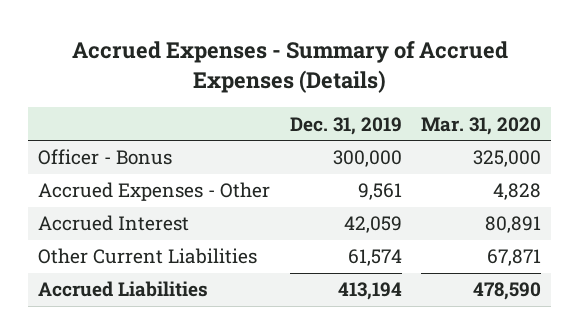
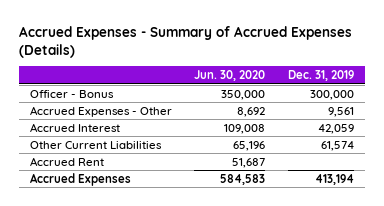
- | Dec. 31, 2019 | Mar. 31, 2020
+ | Jun. 30, 2020 | Dec. 31, 2019
- Accrued Liabilities | 413,194 | 478,590
+ Accrued Rent | 51,687 |
+ Accrued Expenses | 584,583 | 413,194

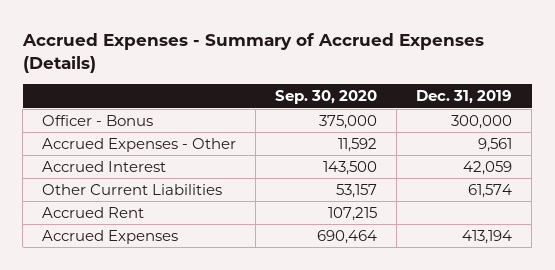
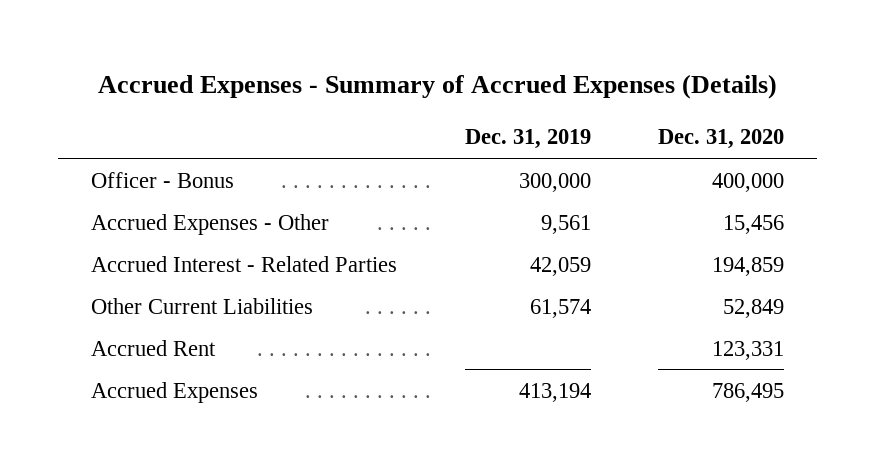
- | Sep. 30, 2020 | Dec. 31, 2019
+ | Dec. 31, 2019 | Dec. 31, 2020
- Accrued Interest | 143,500 | 42,059
+ Accrued Interest - Related Parties | 42,059 | 194,859

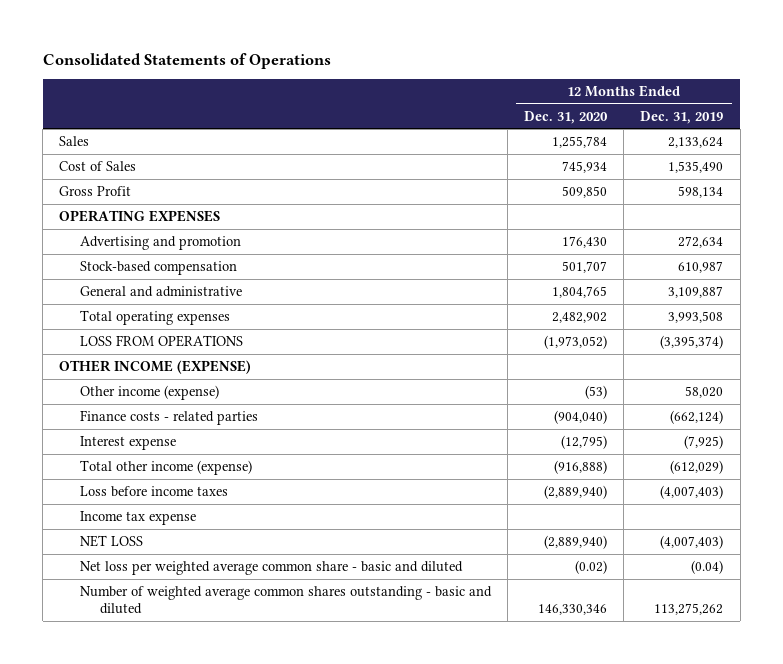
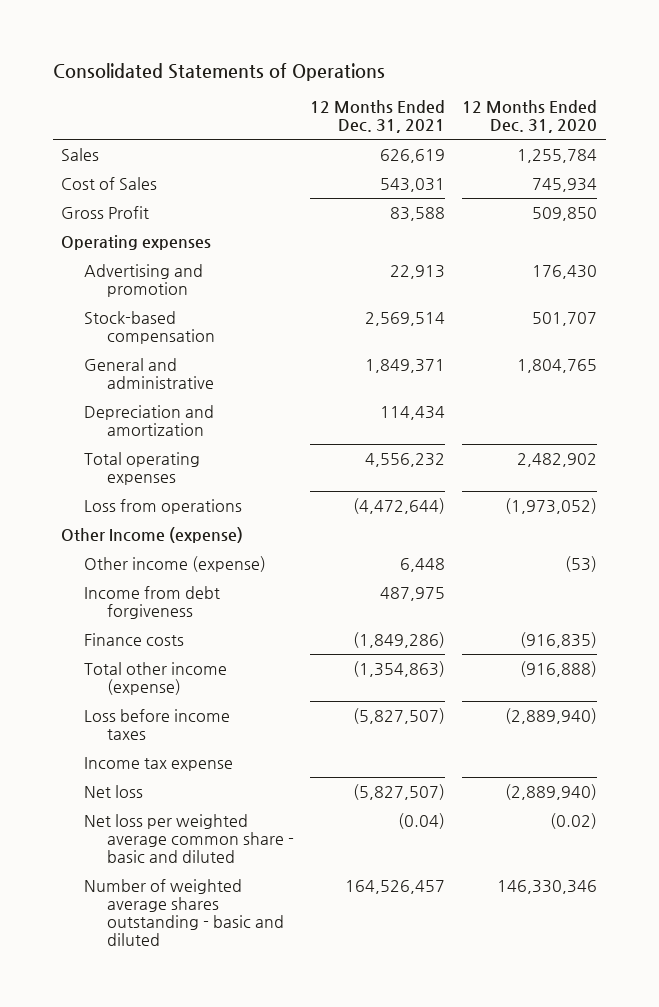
- | 12 Months Ended Dec. 31, 2020 | 12 Months Ended Dec. 31, 2019
+ | 12 Months Ended Dec. 31, 2021 | 12 Months Ended Dec. 31, 2020
- OPERATING EXPENSES
+ Operating expenses
+ Depreciation and amortization | 114,434 |
- LOSS FROM OPERATIONS | (1,973,052) | (3,395,374)
- OTHER INCOME (EXPENSE)
+ Loss from operations | (4,472,644) | (1,973,052)
+ Other Income (expense)
- Finance costs - related parties | (904,040) | (662,124)
- Interest expense | (12,795) | (7,925)
+ Income from debt forgiveness | 487,975 |
+ Finance costs | (1,849,286) | (916,835)
- NET LOSS | (2,889,940) | (4,007,403)
+ Net loss | (5,827,507) | (2,889,940)
- Number of weighted average common shares outstanding - basic and diluted | 146,330,346 | 113,275,262
+ Number of weighted average shares outstanding - basic and diluted | 164,526,457 | 146,330,346

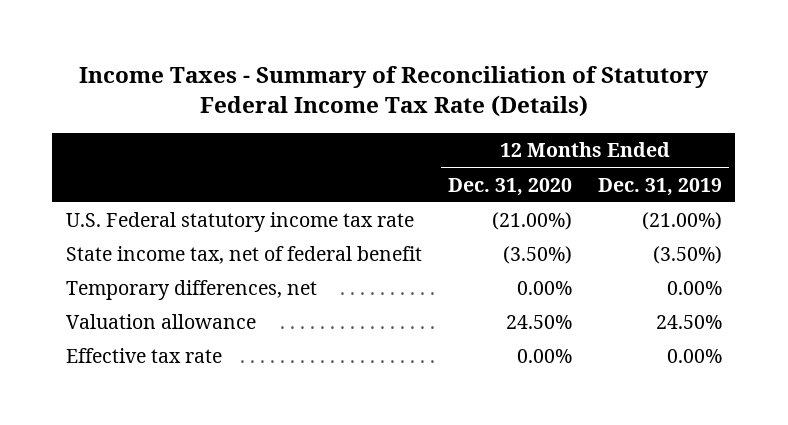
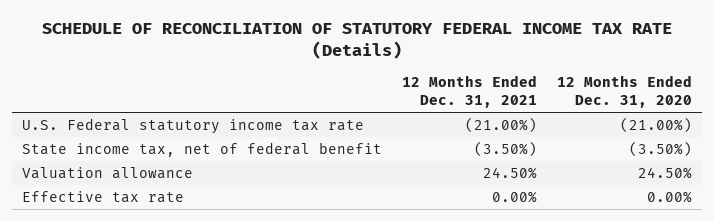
- Income Taxes - Summary of Reconciliation of Statutory Federal Income Tax Rate (Details)
+ SCHEDULE OF RECONCILIATION OF STATUTORY FEDERAL INCOME TAX RATE (Details)
- | 12 Months Ended Dec. 31, 2020 | 12 Months Ended Dec. 31, 2019
+ | 12 Months Ended Dec. 31, 2021 | 12 Months Ended Dec. 31, 2020
- Temporary differences, net | 0.00% | 0.00%

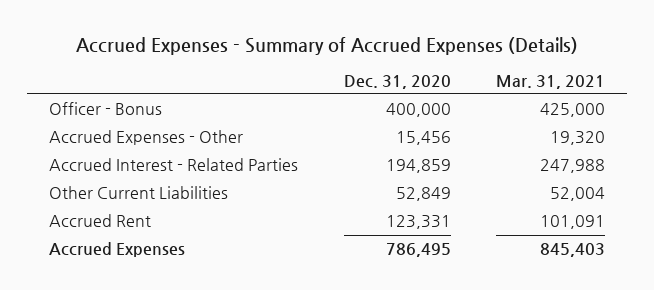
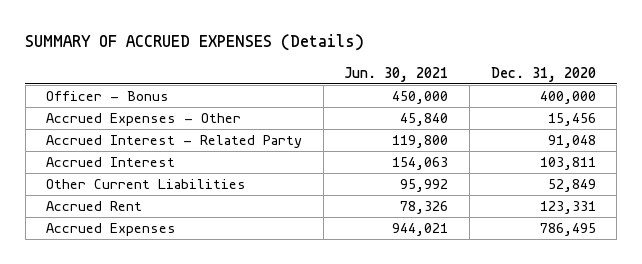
- Accrued Expenses - Summary of Accrued Expenses (Details)
+ SUMMARY OF ACCRUED EXPENSES (Details)
- | Dec. 31, 2020 | Mar. 31, 2021
+ | Jun. 30, 2021 | Dec. 31, 2020
- Accrued Interest - Related Parties | 194,859 | 247,988
+ Accrued Interest - Related Party | 119,800 | 91,048
+ Accrued Interest | 154,063 | 103,811

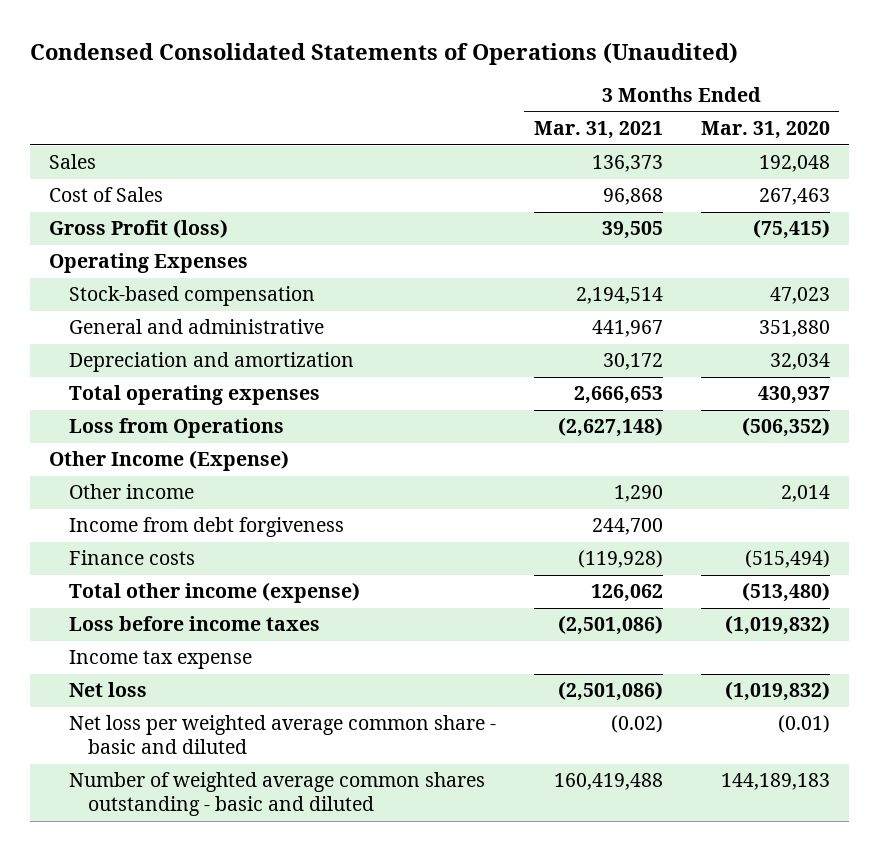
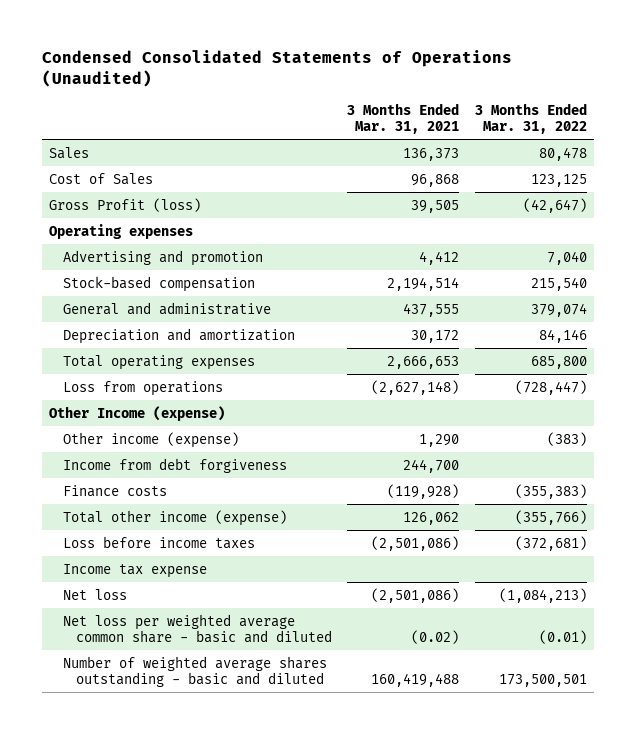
- | 3 Months Ended Mar. 31, 2021 | 3 Months Ended Mar. 31, 2020
+ | 3 Months Ended Mar. 31, 2021 | 3 Months Ended Mar. 31, 2022
- Operating Expenses
+ Operating expenses
+ Advertising and promotion | 4,412 | 7,040
- General and administrative | 441,967 | 351,880
+ General and administrative | 437,555 | 379,074
- Loss from Operations | (2,627,148) | (506,352)
- Other Income (Expense)
- Other income | 1,290 | 2,014
+ Loss from operations | (2,627,148) | (728,447)
+ Other Income (expense)
+ Other income (expense) | 1,290 | (383)
- Number of weighted average common shares outstanding - basic and diluted | 160,419,488 | 144,189,183
+ Number of weighted average shares outstanding - basic and diluted | 160,419,488 | 173,500,501

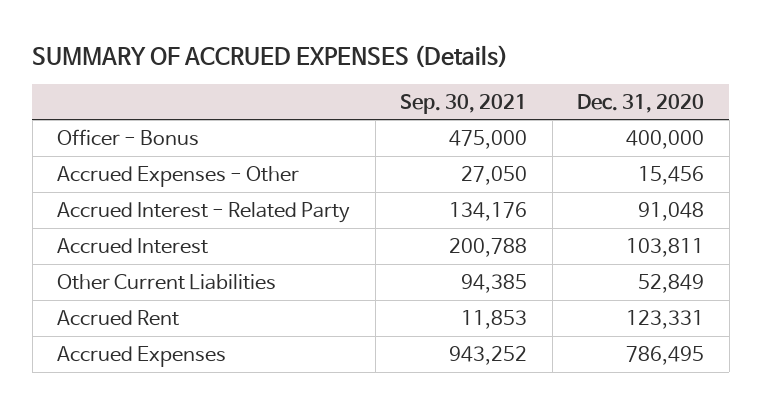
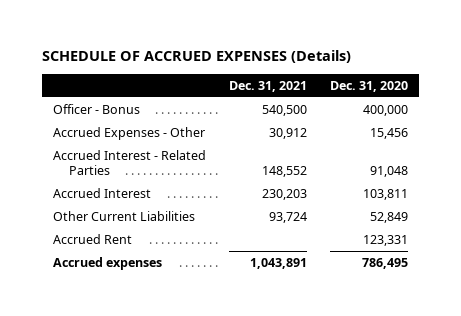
- SUMMARY OF ACCRUED EXPENSES (Details)
+ SCHEDULE OF ACCRUED EXPENSES (Details)
- | Sep. 30, 2021 | Dec. 31, 2020
+ | Dec. 31, 2021 | Dec. 31, 2020
- Accrued Interest - Related Party | 134,176 | 91,048
+ Accrued Interest - Related Parties | 148,552 | 91,048
- Accrued Expenses | 943,252 | 786,495
+ Accrued expenses | 1,043,891 | 786,495

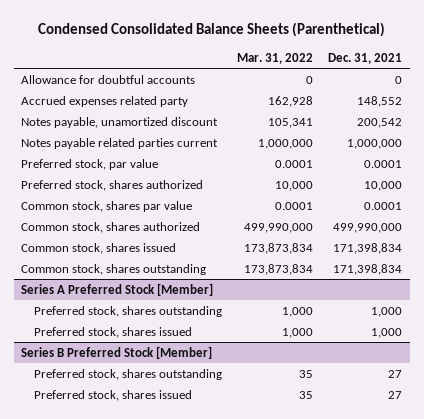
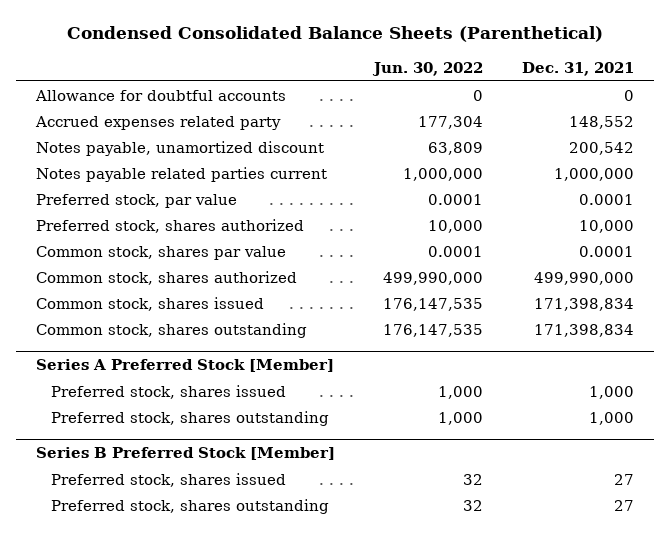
- | Mar. 31, 2022 | Dec. 31, 2021
+ | Jun. 30, 2022 | Dec. 31, 2021
@ Series A Preferred Stock [Member]
moved down: Preferred stock, shares outstanding | 1,000 | 1,000
@ Series B Preferred Stock [Member]
moved down: Preferred stock, shares outstanding | 32 | 27

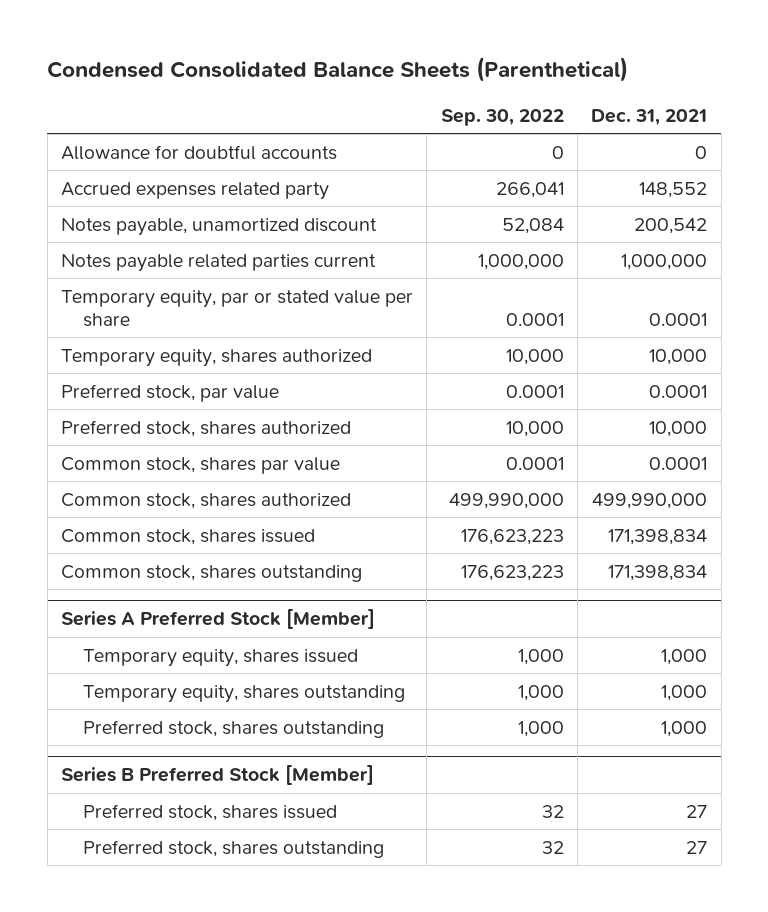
- | Jun. 30, 2022 | Dec. 31, 2021
+ | Sep. 30, 2022 | Dec. 31, 2021
+ Temporary equity, par or stated value per share | 0.0001 | 0.0001
+ Temporary equity, shares authorized | 10,000 | 10,000
@ Series A Preferred Stock [Member]
- Preferred stock, shares issued | 1,000 | 1,000
+ Temporary equity, shares issued | 1,000 | 1,000
+ Temporary equity, shares outstanding | 1,000 | 1,000

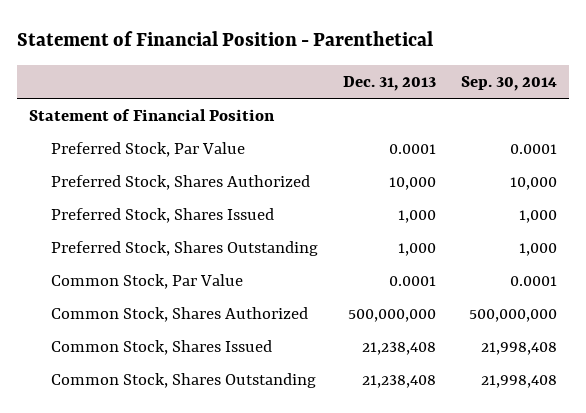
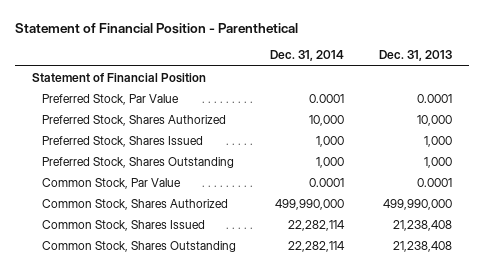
- | Dec. 31, 2013 | Sep. 30, 2014
+ | Dec. 31, 2014 | Dec. 31, 2013
- Common Stock, Shares Authorized | 500,000,000 | 500,000,000
+ Common Stock, Shares Authorized | 499,990,000 | 499,990,000

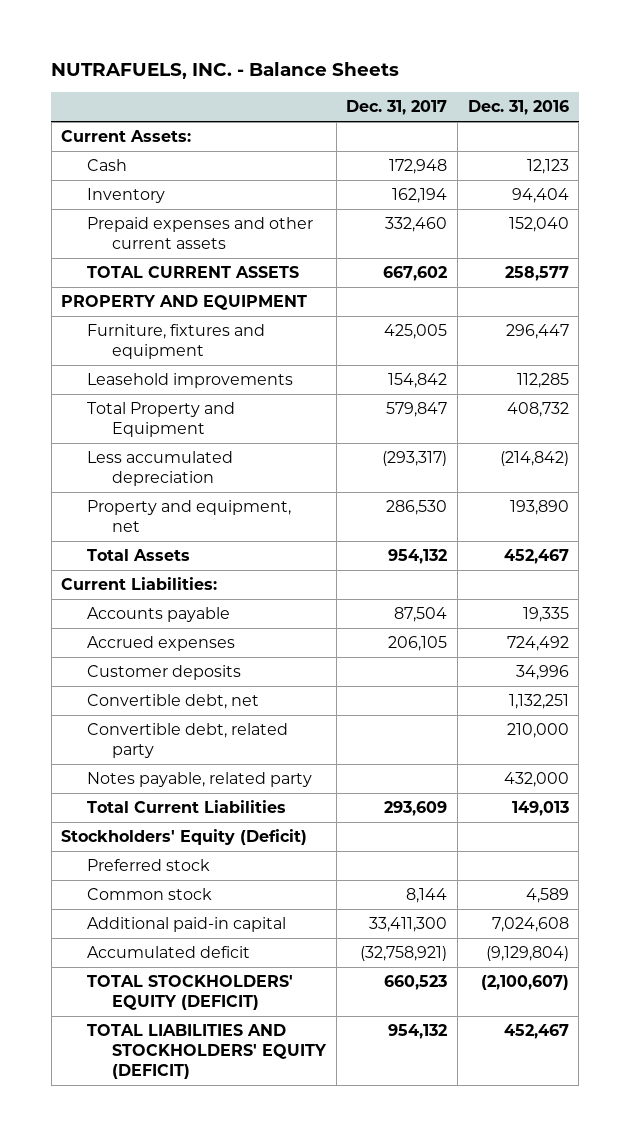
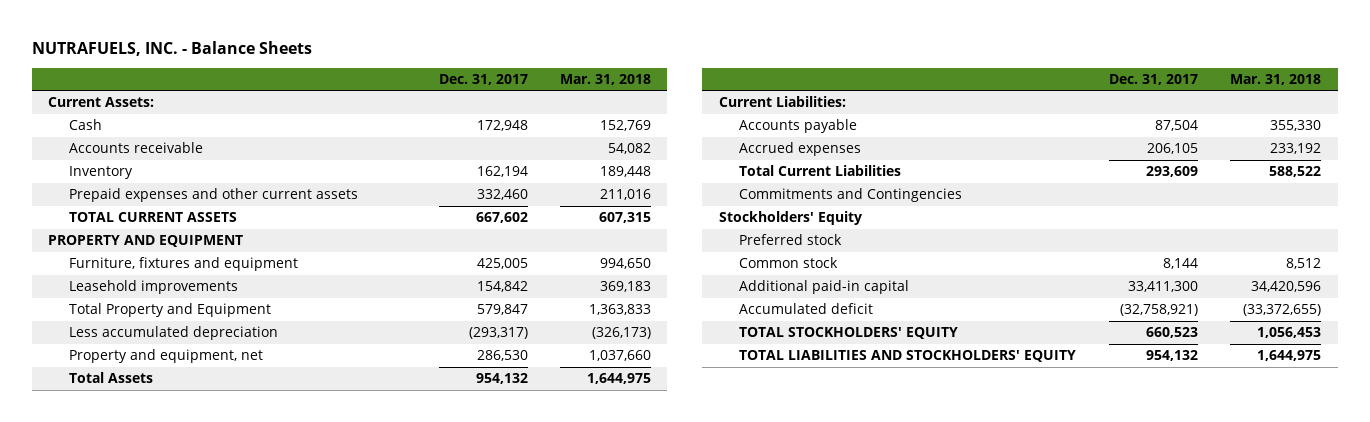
- | Dec. 31, 2017 | Dec. 31, 2016
+ | Dec. 31, 2017 | Mar. 31, 2018
+ Accounts receivable | | 54,082
- Customer deposits | | 34,996
- Convertible debt, net | | 1,132,251
- Convertible debt, related party | | 210,000
- Notes payable, related party | | 432,000
- Stockholders' Equity (Deficit)
+ Commitments and Contingencies
+ Stockholders' Equity
- TOTAL STOCKHOLDERS' EQUITY (DEFICIT) | 660,523 | (2,100,607)
- TOTAL LIABILITIES AND STOCKHOLDERS' EQUITY (DEFICIT) | 954,132 | 452,467
+ TOTAL STOCKHOLDERS' EQUITY | 660,523 | 1,056,453
+ TOTAL LIABILITIES AND STOCKHOLDERS' EQUITY | 954,132 | 1,644,975

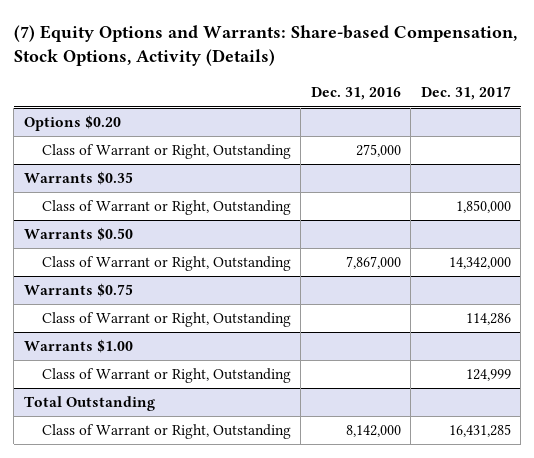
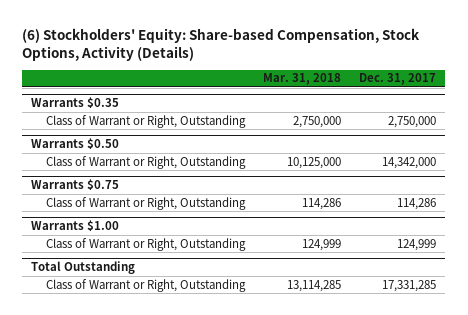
- (7) Equity Options and Warrants: Share-based Compensation, Stock Options, Activity (Details)
+ (6) Stockholders' Equity: Share-based Compensation, Stock Options, Activity (Details)
- | Dec. 31, 2016 | Dec. 31, 2017
+ | Mar. 31, 2018 | Dec. 31, 2017
- Options $0.20
- Class of Warrant or Right, Outstanding | 275,000 |
@ Warrants $0.35
- Class of Warrant or Right, Outstanding | | 1,850,000
+ Class of Warrant or Right, Outstanding | 2,750,000 | 2,750,000
@ Total Outstanding
- Class of Warrant or Right, Outstanding | 8,142,000 | 16,431,285
+ Class of Warrant or Right, Outstanding | 13,114,285 | 17,331,285

